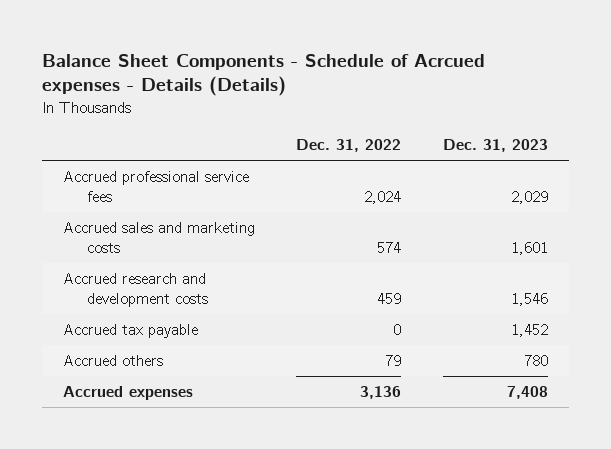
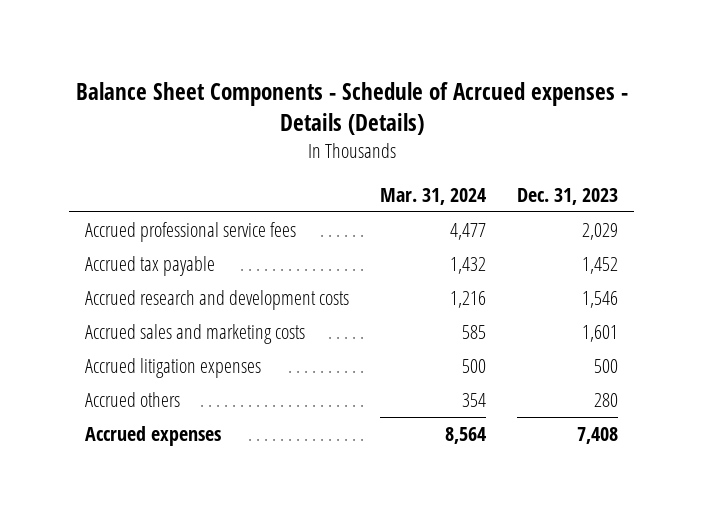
- | Dec. 31, 2022 | Dec. 31, 2023
+ | Mar. 31, 2024 | Dec. 31, 2023
- Accrued others | 79 | 780
moved down: Accrued research and development costs | 1,216 | 1,546
moved down: Accrued sales and marketing costs | 585 | 1,601
+ Accrued litigation expenses | 500 | 500
+ Accrued others | 354 | 280

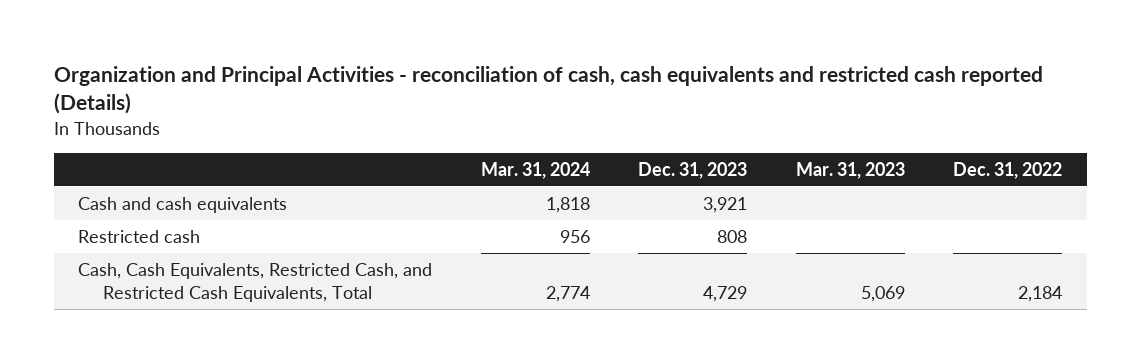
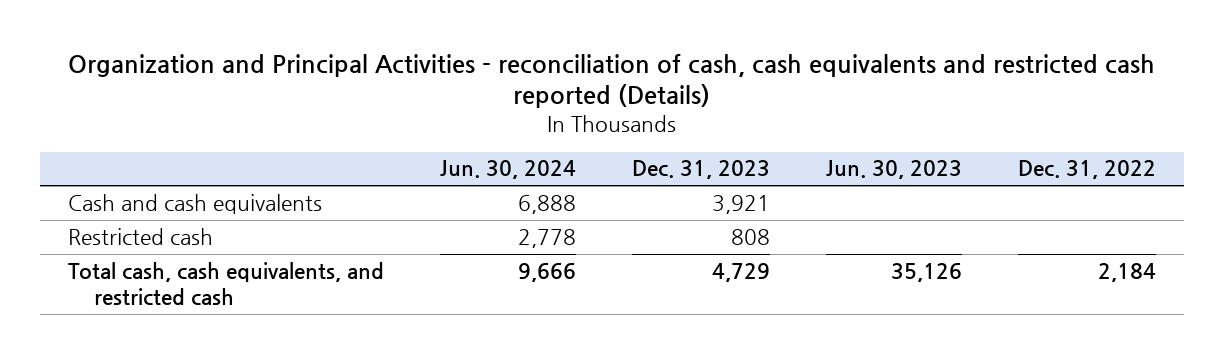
- | Mar. 31, 2024 | Dec. 31, 2023 | Mar. 31, 2023 | Dec. 31, 2022
+ | Jun. 30, 2024 | Dec. 31, 2023 | Jun. 30, 2023 | Dec. 31, 2022
- Cash, Cash Equivalents, Restricted Cash, and Restricted Cash Equivalents, Total | 2,774 | 4,729 | 5,069 | 2,184
+ Total cash, cash equivalents, and restricted cash | 9,666 | 4,729 | 35,126 | 2,184

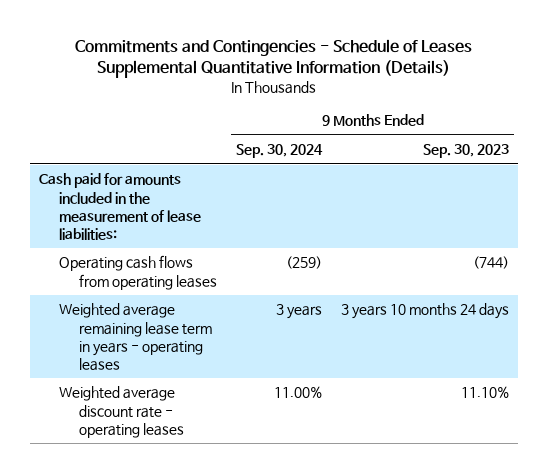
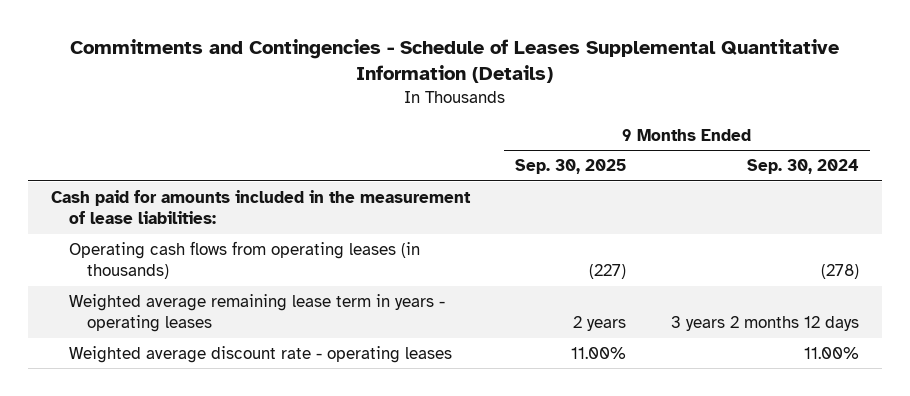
- | 9 Months Ended Sep. 30, 2024 | 9 Months Ended Sep. 30, 2023
+ | 9 Months Ended Sep. 30, 2025 | 9 Months Ended Sep. 30, 2024
- Operating cash flows from operating leases | (259) | (744)
- Weighted average remaining lease term in years - operating leases | 3 years | 3 years 10 months 24 days
+ Operating cash flows from operating leases (in thousands) | (227) | (278)
+ Weighted average remaining lease term in years - operating leases | 2 years | 3 years 2 months 12 days

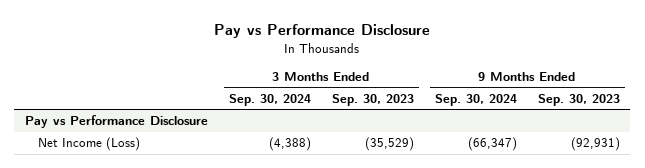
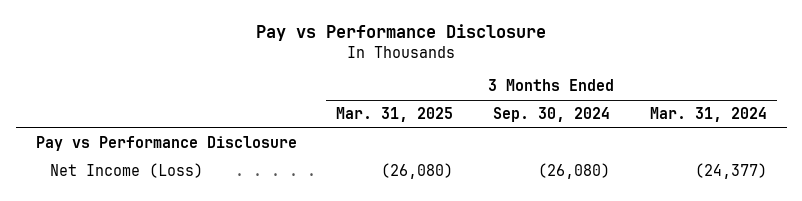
- | 3 Months Ended Sep. 30, 2024 | 3 Months Ended Sep. 30, 2023 | 9 Months Ended Sep. 30, 2024 | 9 Months Ended Sep. 30, 2023
+ | 3 Months Ended Mar. 31, 2025 | 3 Months Ended Sep. 30, 2024 | 3 Months Ended Mar. 31, 2024
- Net Income (Loss) | (4,388) | (35,529) | (66,347) | (92,931)
+ Net Income (Loss) | (26,080) | (26,080) | (24,377)

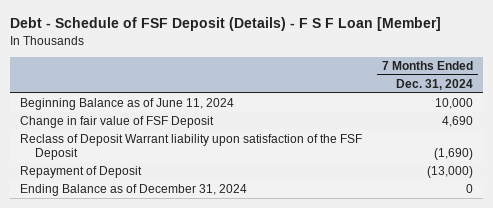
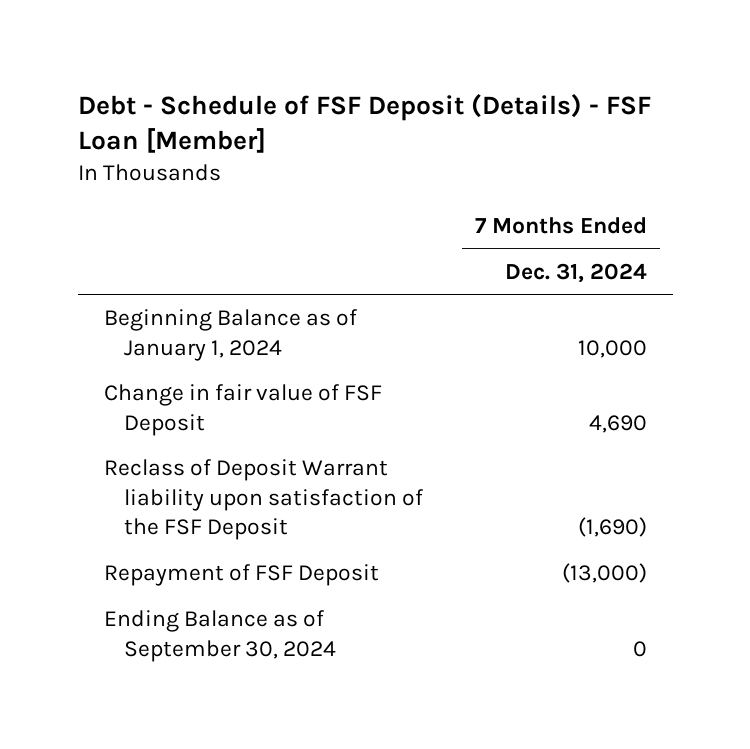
- Debt - Schedule of FSF Deposit (Details) - F S F Loan [Member]
+ Debt - Schedule of FSF Deposit (Details) - FSF Loan [Member]
- Beginning Balance as of June 11, 2024 | 10,000
+ Beginning Balance as of January 1, 2024 | 10,000
- Repayment of Deposit | (13,000)
- Ending Balance as of December 31, 2024 | 0
+ Repayment of FSF Deposit | (13,000)
+ Ending Balance as of September 30, 2024 | 0

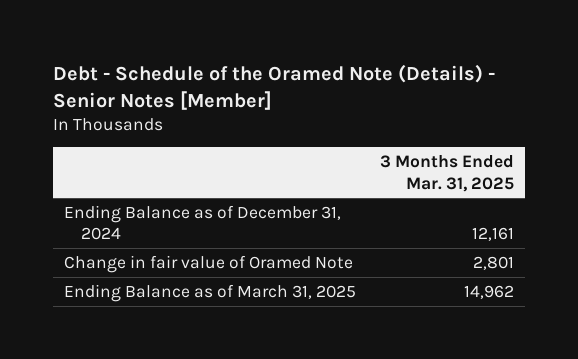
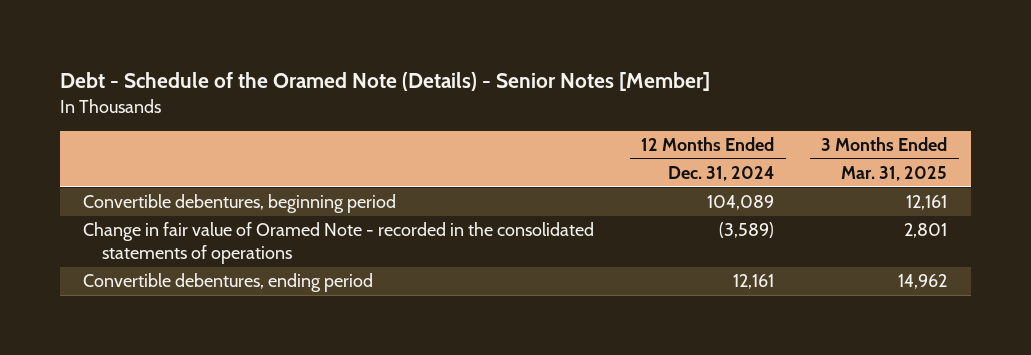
- | 3 Months Ended Mar. 31, 2025
+ | 12 Months Ended Dec. 31, 2024 | 3 Months Ended Mar. 31, 2025
- Ending Balance as of December 31, 2024 | 12,161
- Change in fair value of Oramed Note | 2,801
- Ending Balance as of March 31, 2025 | 14,962
+ Convertible debentures, beginning period | 104,089 | 12,161
+ Change in fair value of Oramed Note - recorded in the consolidated statements of operations | (3,589) | 2,801
+ Convertible debentures, ending period | 12,161 | 14,962

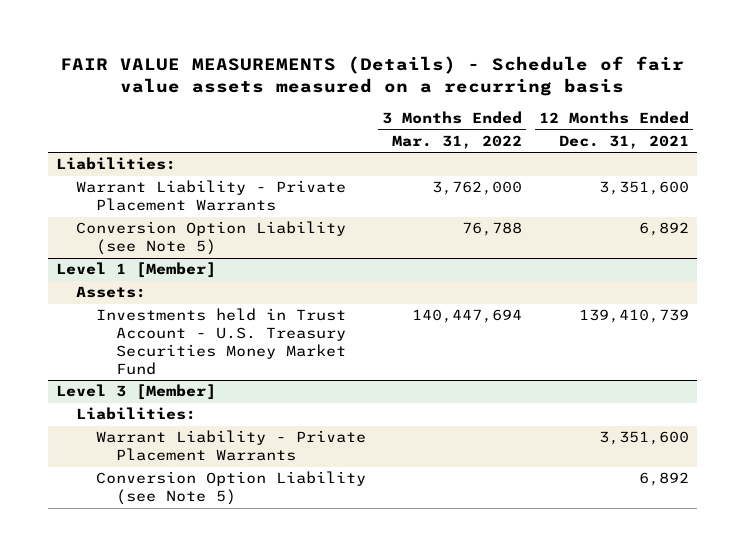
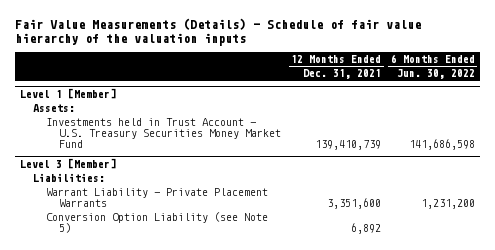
- FAIR VALUE MEASUREMENTS (Details) - Schedule of fair value assets measured on a recurring basis
+ Fair Value Measurements (Details) - Schedule of fair value hierarchy of the valuation inputs
- | 3 Months Ended Mar. 31, 2022 | 12 Months Ended Dec. 31, 2021
+ | 12 Months Ended Dec. 31, 2021 | 6 Months Ended Jun. 30, 2022
- Liabilities:
- Warrant Liability - Private Placement Warrants | 3,762,000 | 3,351,600
- Conversion Option Liability (see Note 5) | 76,788 | 6,892

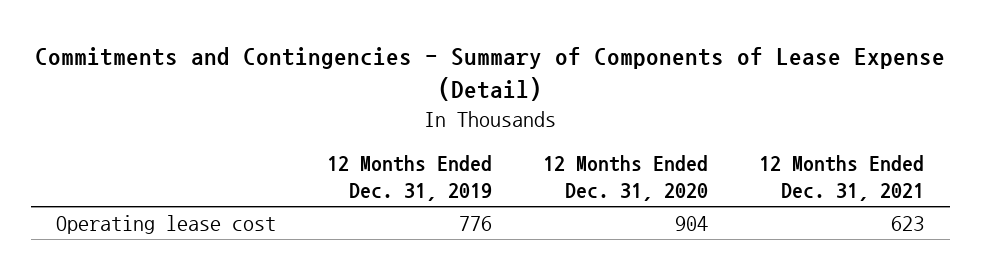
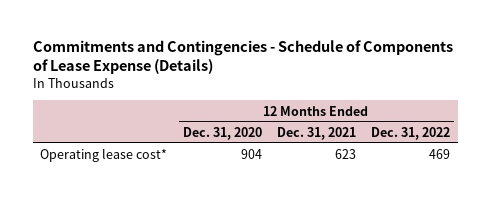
- Commitments and Contingencies - Summary of Components of Lease Expense (Detail)
+ Commitments and Contingencies - Schedule of Components of Lease Expense (Details)
- | 12 Months Ended Dec. 31, 2019 | 12 Months Ended Dec. 31, 2020 | 12 Months Ended Dec. 31, 2021
+ | 12 Months Ended Dec. 31, 2020 | 12 Months Ended Dec. 31, 2021 | 12 Months Ended Dec. 31, 2022
- Operating lease cost | 776 | 904 | 623
+ Operating lease cost* | 904 | 623 | 469

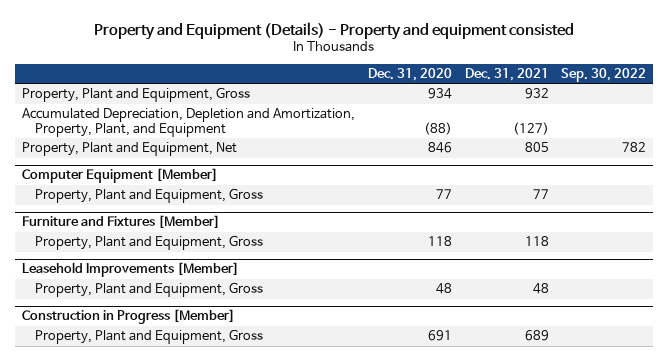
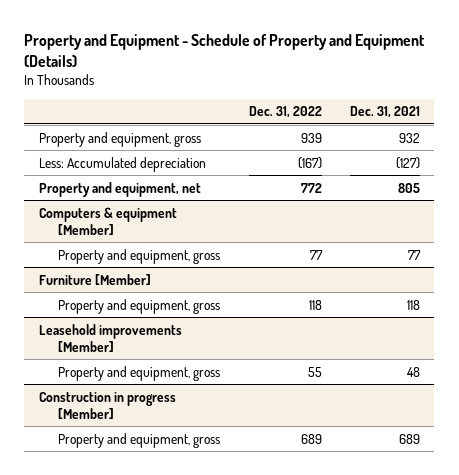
- Property and Equipment (Details) - Property and equipment consisted
+ Property and Equipment - Schedule of Property and Equipment (Details)
- | Dec. 31, 2020 | Dec. 31, 2021 | Sep. 30, 2022
+ | Dec. 31, 2022 | Dec. 31, 2021
- Property, Plant and Equipment, Gross | 934 | 932 |
- Accumulated Depreciation, Depletion and Amortization, Property, Plant, and Equipment | (88) | (127) |
- Property, Plant and Equipment, Net | 846 | 805 | 782
- Computer Equipment [Member]
- Property, Plant and Equipment, Gross | 77 | 77 |
- Furniture and Fixtures [Member]
- Property, Plant and Equipment, Gross | 118 | 118 |
- Leasehold Improvements [Member]
- Property, Plant and Equipment, Gross | 48 | 48 |
- Construction in Progress [Member]
- Property, Plant and Equipment, Gross | 691 | 689 |
+ Property and equipment, gross | 939 | 932
+ Less: Accumulated depreciation | (167) | (127)
+ Property and equipment, net | 772 | 805
+ Computers & equipment [Member]
+ Property and equipment, gross | 77 | 77
+ Furniture [Member]
+ Property and equipment, gross | 118 | 118
+ Leasehold improvements [Member]
+ Property and equipment, gross | 55 | 48
+ Construction in progress [Member]
+ Property and equipment, gross | 689 | 689

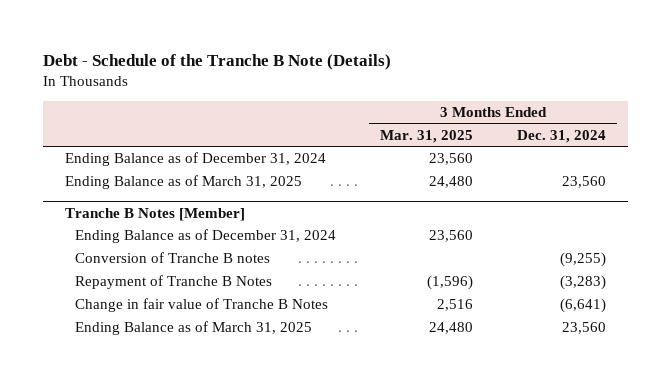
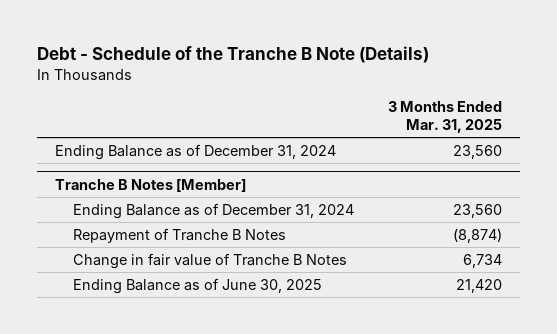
- | 3 Months Ended Mar. 31, 2025 | 3 Months Ended Dec. 31, 2024
+ | 3 Months Ended Mar. 31, 2025
- Ending Balance as of March 31, 2025 | 24,480 | 23,560
@ Tranche B Notes [Member]
- Conversion of Tranche B notes | | (9,255)
- Repayment of Tranche B Notes | (1,596) | (3,283)
- Change in fair value of Tranche B Notes | 2,516 | (6,641)
- Ending Balance as of March 31, 2025 | 24,480 | 23,560
+ Repayment of Tranche B Notes | (8,874)
+ Change in fair value of Tranche B Notes | 6,734
+ Ending Balance as of June 30, 2025 | 21,420

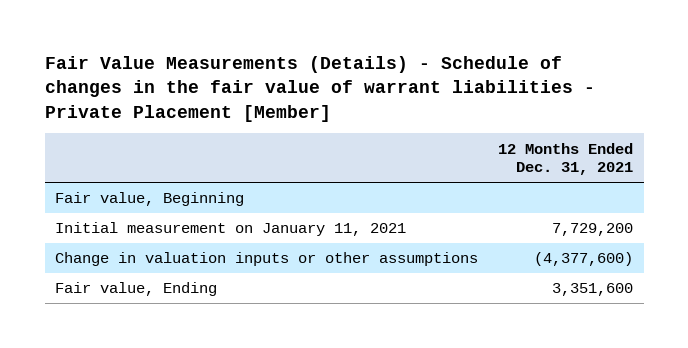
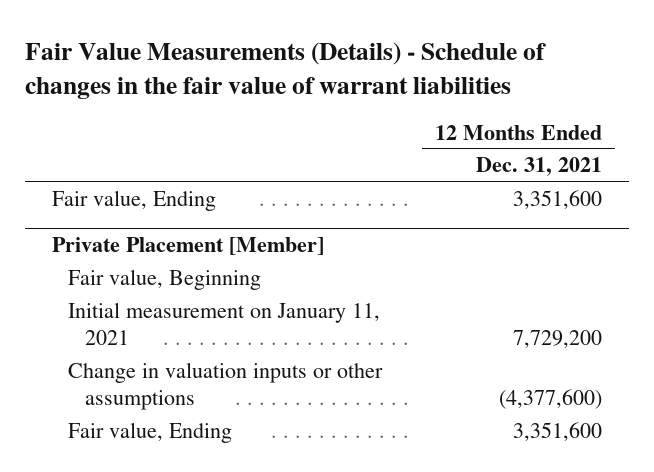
- Fair Value Measurements (Details) - Schedule of changes in the fair value of warrant liabilities - Private Placement [Member]
+ Fair Value Measurements (Details) - Schedule of changes in the fair value of warrant liabilities
+ Fair value, Ending | 3,351,600
+ Private Placement [Member]

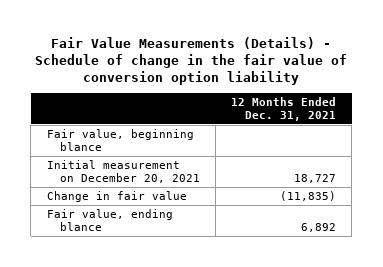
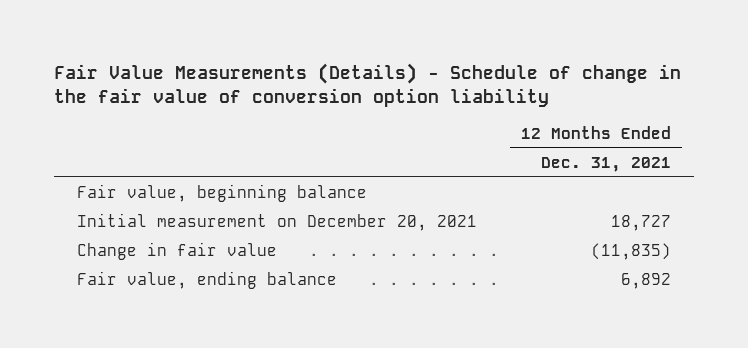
- Fair value, beginning blance
+ Fair value, beginning balance
- Fair value, ending blance | 6,892
+ Fair value, ending balance | 6,892

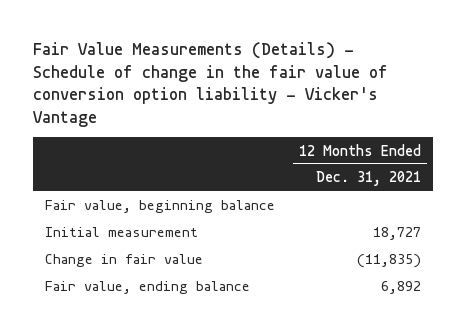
- Fair Value Measurements (Details) - Schedule of change in the fair value of conversion option liability
+ Fair Value Measurements (Details) - Schedule of change in the fair value of conversion option liability - Vicker's Vantage
- Initial measurement on December 20, 2021 | 18,727
+ Initial measurement | 18,727

